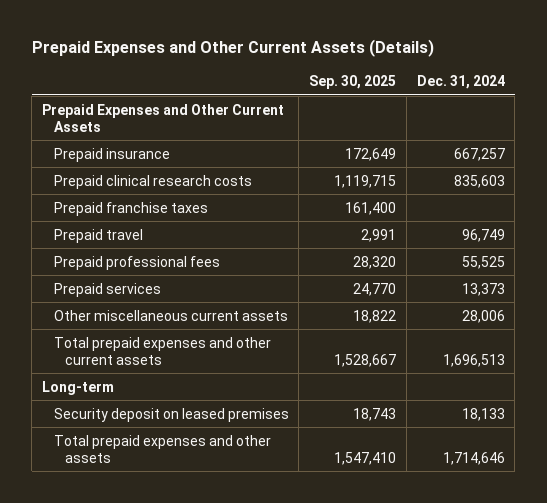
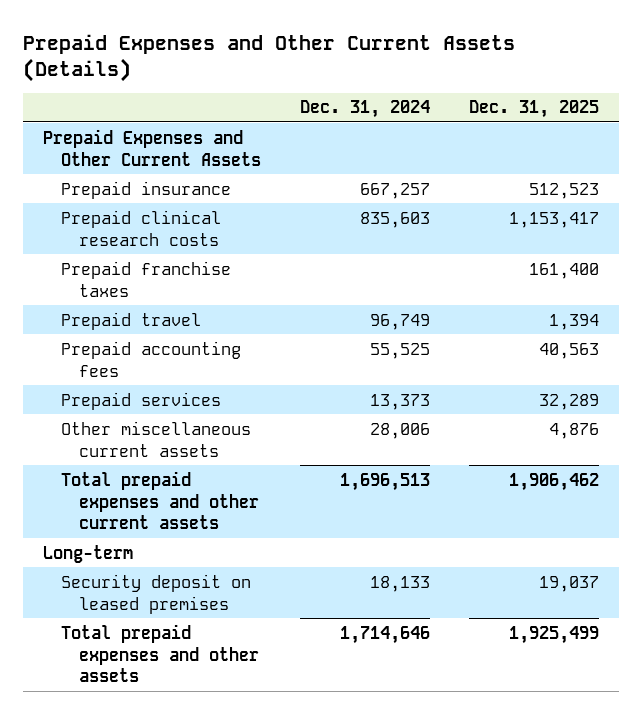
- | Sep. 30, 2025 | Dec. 31, 2024
+ | Dec. 31, 2024 | Dec. 31, 2025
- Prepaid professional fees | 28,320 | 55,525
+ Prepaid accounting fees | 55,525 | 40,563

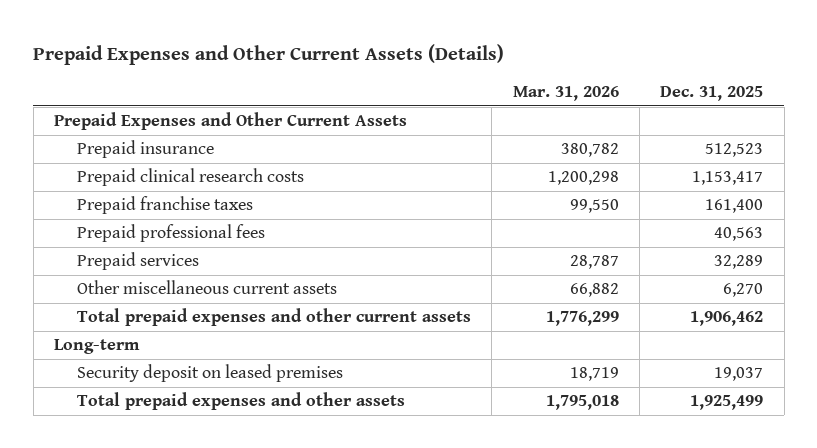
- | Dec. 31, 2024 | Dec. 31, 2025
+ | Mar. 31, 2026 | Dec. 31, 2025
- Prepaid travel | 96,749 | 1,394
- Prepaid accounting fees | 55,525 | 40,563
+ Prepaid professional fees | | 40,563
- Other miscellaneous current assets | 28,006 | 4,876
+ Other miscellaneous current assets | 66,882 | 6,270

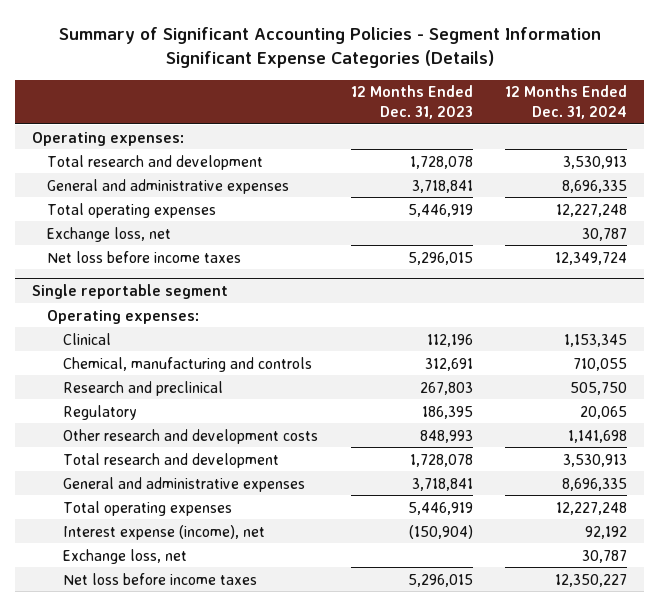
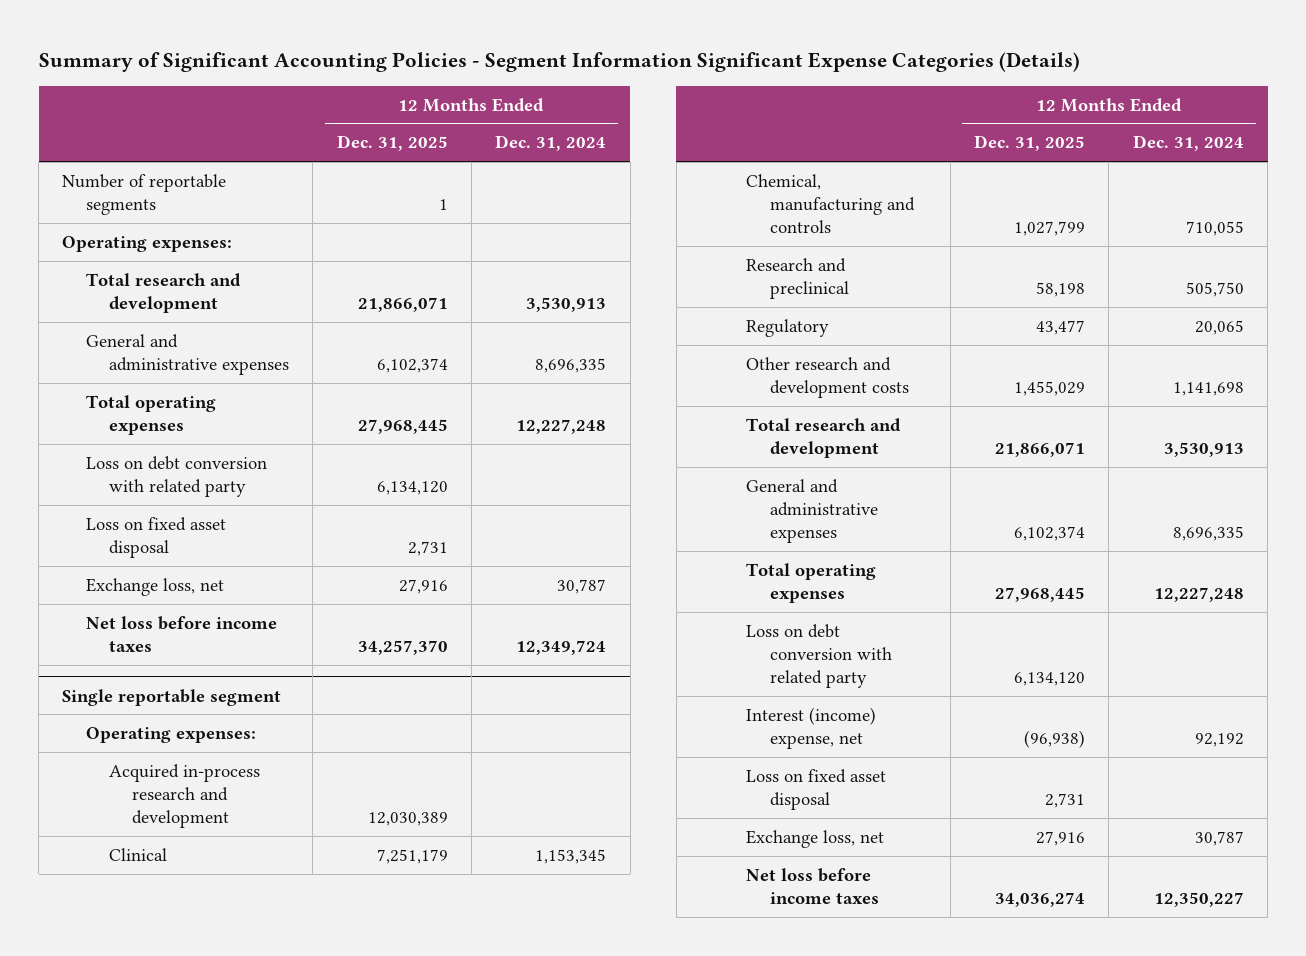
- | 12 Months Ended Dec. 31, 2023 | 12 Months Ended Dec. 31, 2024
+ | 12 Months Ended Dec. 31, 2025 | 12 Months Ended Dec. 31, 2024
+ Number of reportable segments | 1 |
+ Loss on debt conversion with related party | 6,134,120 |
+ Loss on fixed asset disposal | 2,731 |
@ Single reportable segment
+ Acquired in-process research and development | 12,030,389 |
- Interest expense (income), net | (150,904) | 92,192
+ Loss on debt conversion with related party | 6,134,120 |
+ Interest (income) expense, net | (96,938) | 92,192
+ Loss on fixed asset disposal | 2,731 |

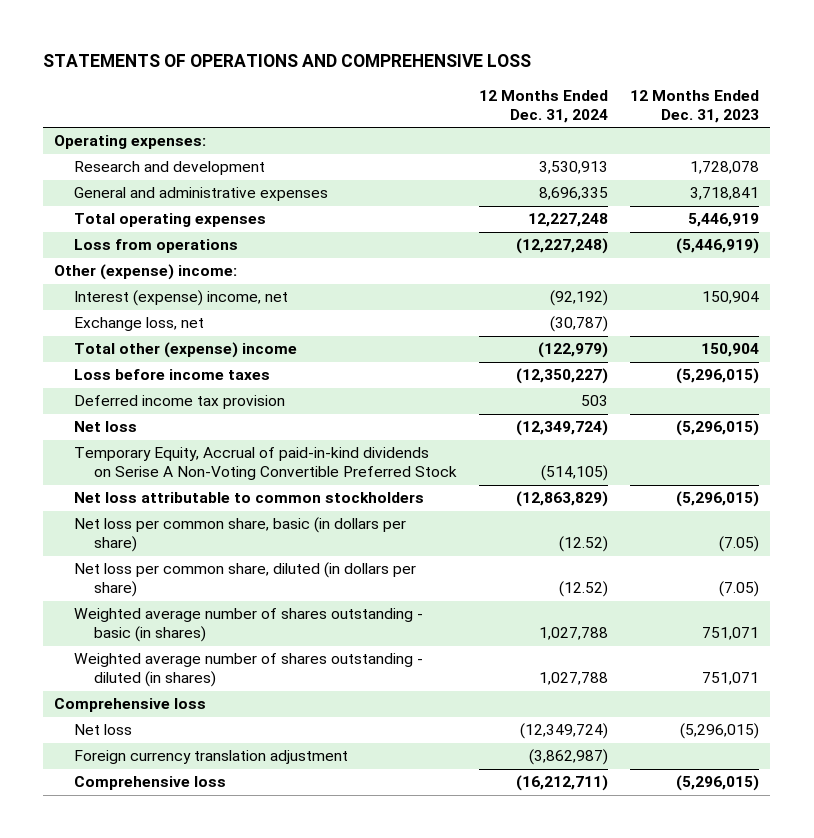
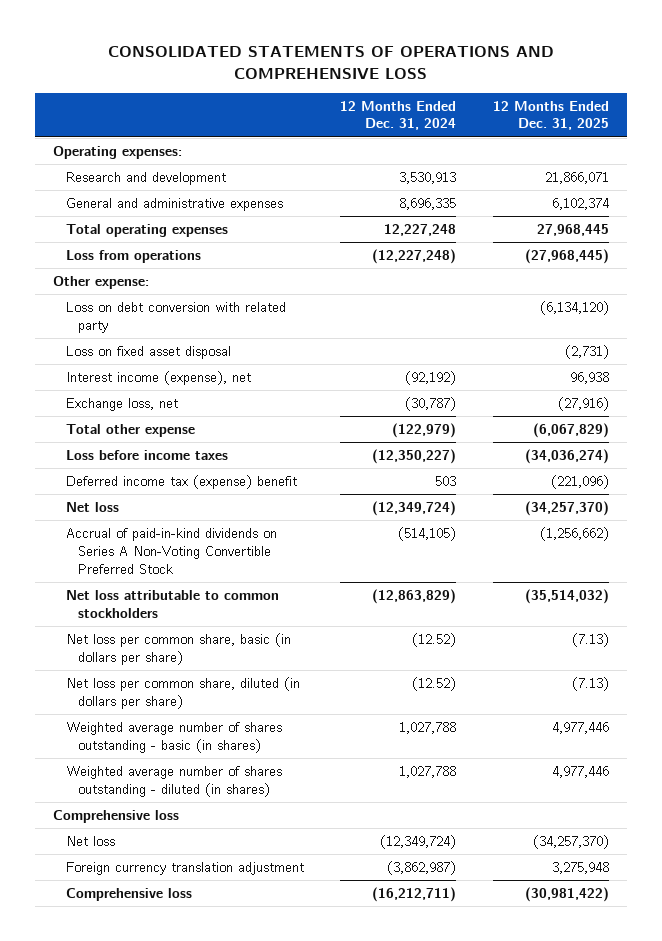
- STATEMENTS OF OPERATIONS AND COMPREHENSIVE LOSS
+ CONSOLIDATED STATEMENTS OF OPERATIONS AND COMPREHENSIVE LOSS
- | 12 Months Ended Dec. 31, 2024 | 12 Months Ended Dec. 31, 2023
+ | 12 Months Ended Dec. 31, 2024 | 12 Months Ended Dec. 31, 2025
- Other (expense) income:
- Interest (expense) income, net | (92,192) | 150,904
+ Other expense:
+ Loss on debt conversion with related party | | (6,134,120)
+ Loss on fixed asset disposal | | (2,731)
+ Interest income (expense), net | (92,192) | 96,938
- Total other (expense) income | (122,979) | 150,904
+ Total other expense | (122,979) | (6,067,829)
- Deferred income tax provision | 503 |
+ Deferred income tax (expense) benefit | 503 | (221,096)
- Temporary Equity, Accrual of paid-in-kind dividends on Serise A Non-Voting Convertible Preferred Stock | (514,105) |
+ Accrual of paid-in-kind dividends on Series A Non-Voting Convertible Preferred Stock | (514,105) | (1,256,662)

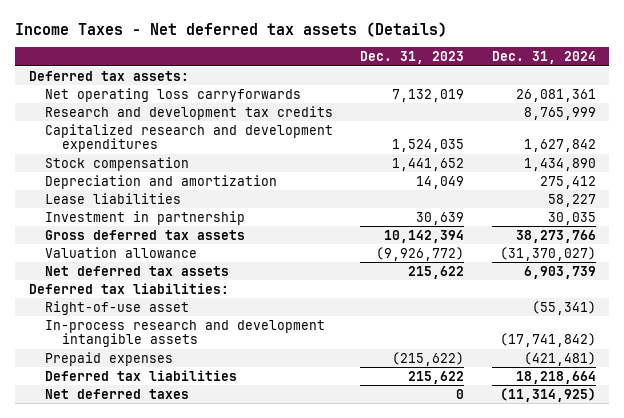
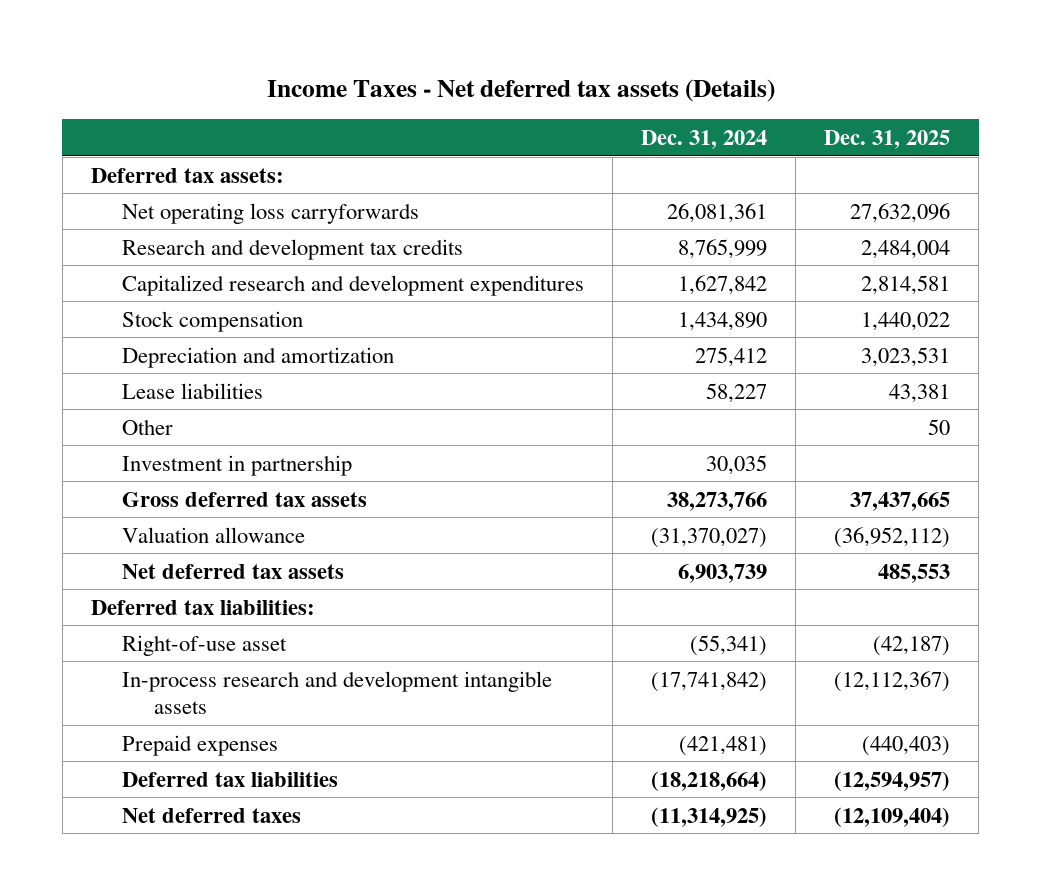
- | Dec. 31, 2023 | Dec. 31, 2024
+ | Dec. 31, 2024 | Dec. 31, 2025
+ Other | | 50
- Deferred tax liabilities | 215,622 | 18,218,664
+ Deferred tax liabilities | (18,218,664) | (12,594,957)

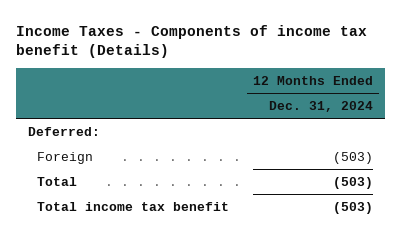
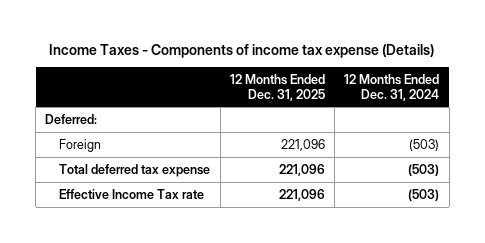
- Income Taxes - Components of income tax benefit (Details)
+ Income Taxes - Components of income tax expense (Details)
- | 12 Months Ended Dec. 31, 2024
+ | 12 Months Ended Dec. 31, 2025 | 12 Months Ended Dec. 31, 2024
- Total | (503)
- Total income tax benefit | (503)
+ Total deferred tax expense | 221,096 | (503)
+ Effective Income Tax rate | 221,096 | (503)

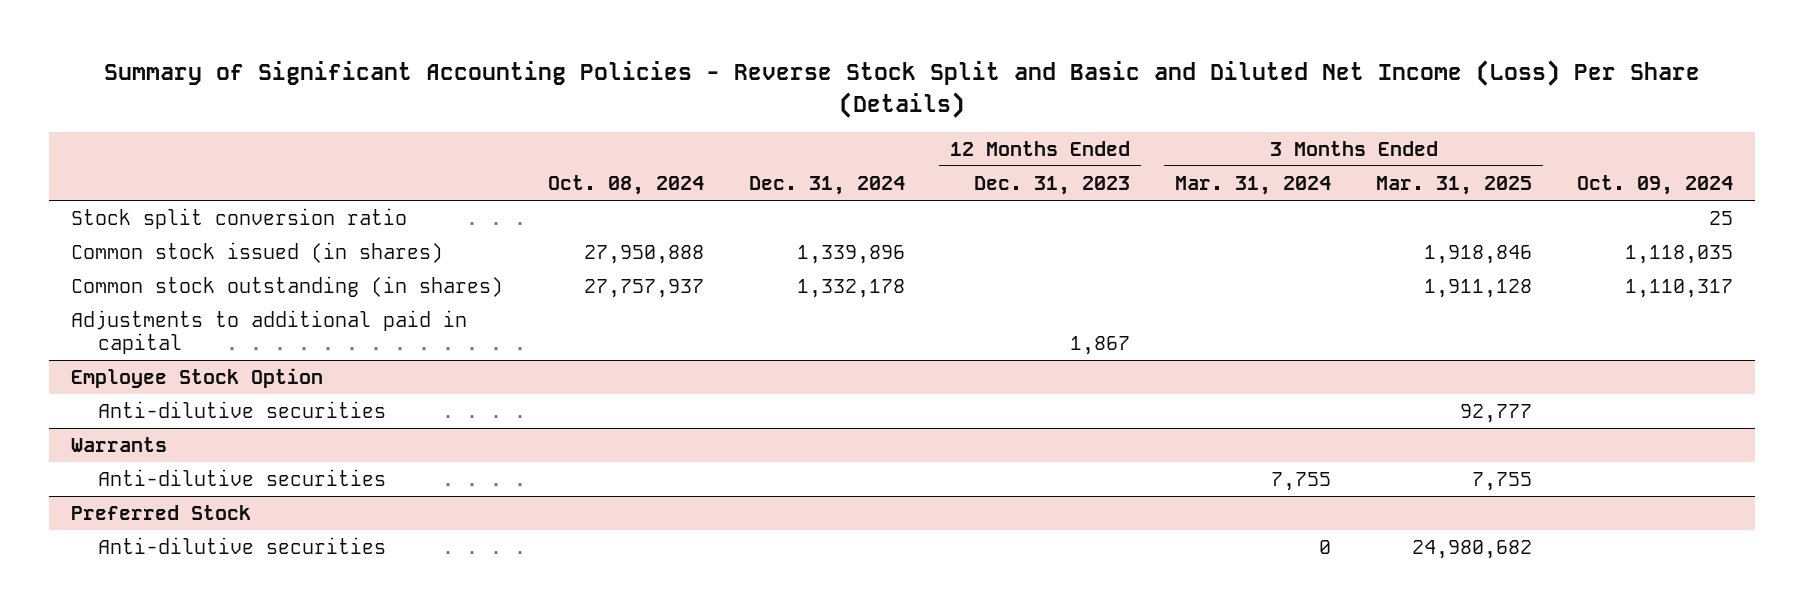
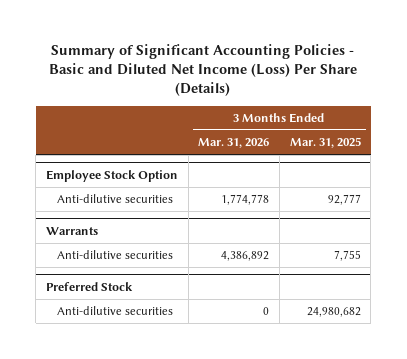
- Summary of Significant Accounting Policies - Reverse Stock Split and Basic and Diluted Net Income (Loss) Per Share (Details)
+ Summary of Significant Accounting Policies - Basic and Diluted Net Income (Loss) Per Share (Details)
- | Oct. 08, 2024 | Dec. 31, 2024 | 12 Months Ended Dec. 31, 2023 | 3 Months Ended Mar. 31, 2024 | 3 Months Ended Mar. 31, 2025 | Oct. 09, 2024
+ | 3 Months Ended Mar. 31, 2026 | 3 Months Ended Mar. 31, 2025
- Stock split conversion ratio | | | | | | 25
- Common stock issued (in shares) | 27,950,888 | 1,339,896 | | | 1,918,846 | 1,118,035
- Common stock outstanding (in shares) | 27,757,937 | 1,332,178 | | | 1,911,128 | 1,110,317
- Adjustments to additional paid in capital | | | 1,867 | | |

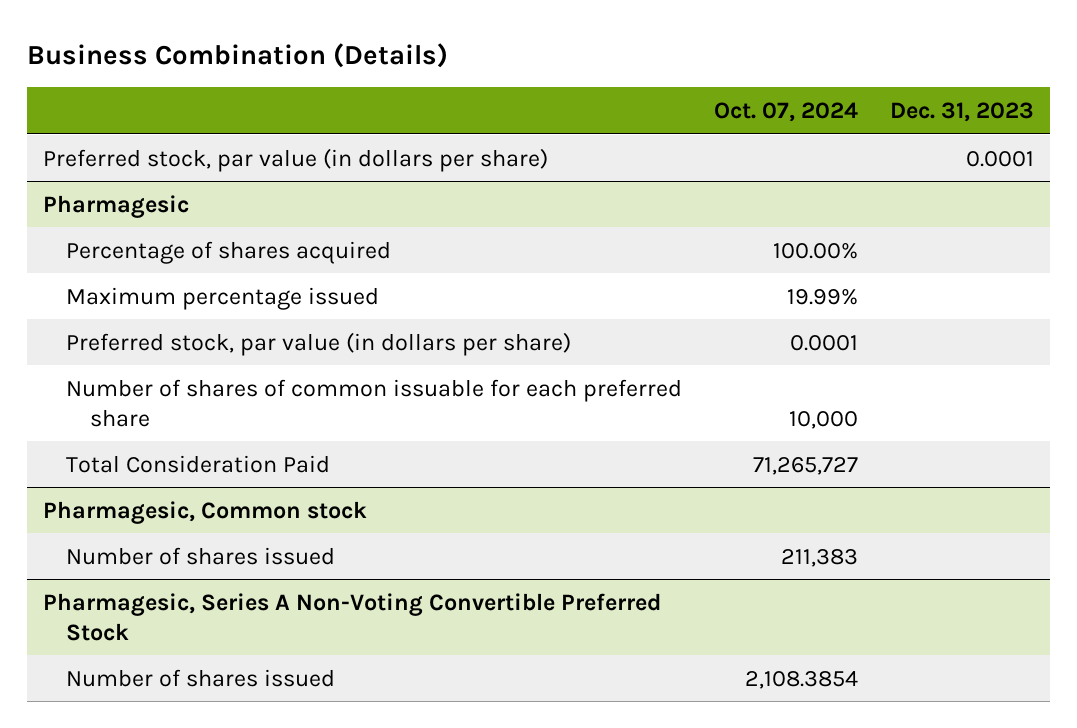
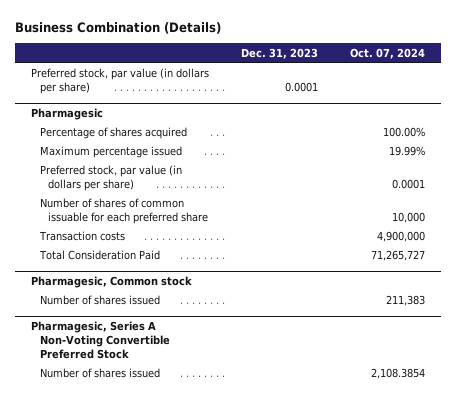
- | Oct. 07, 2024 | Dec. 31, 2023
+ | Dec. 31, 2023 | Oct. 07, 2024
@ Pharmagesic
+ Transaction costs | | 4,900,000

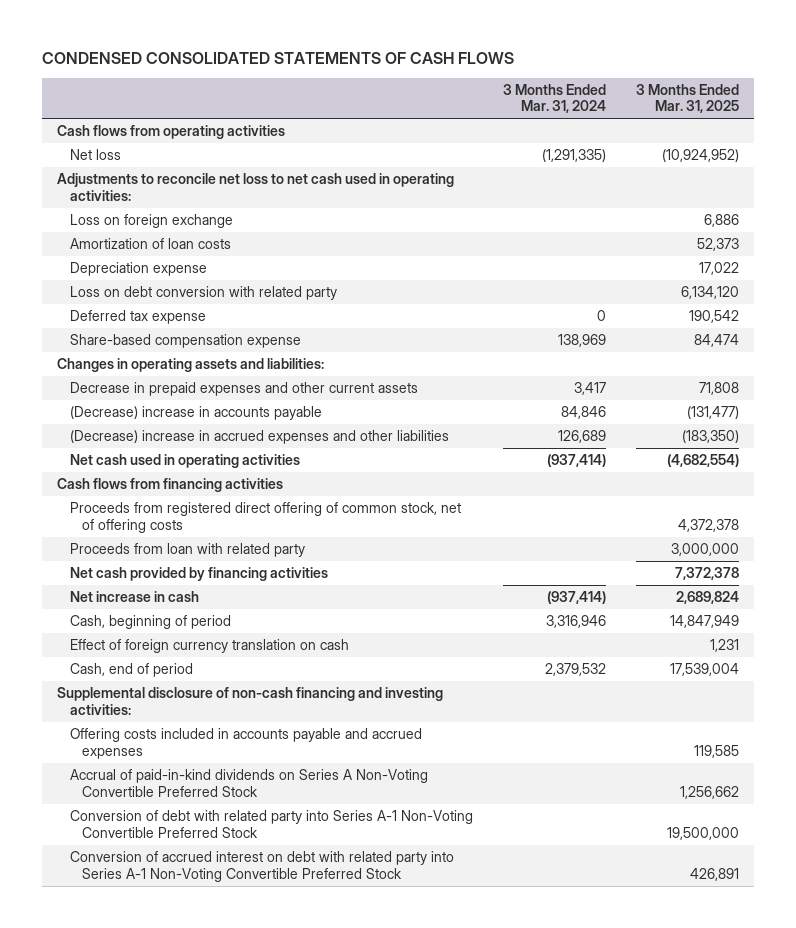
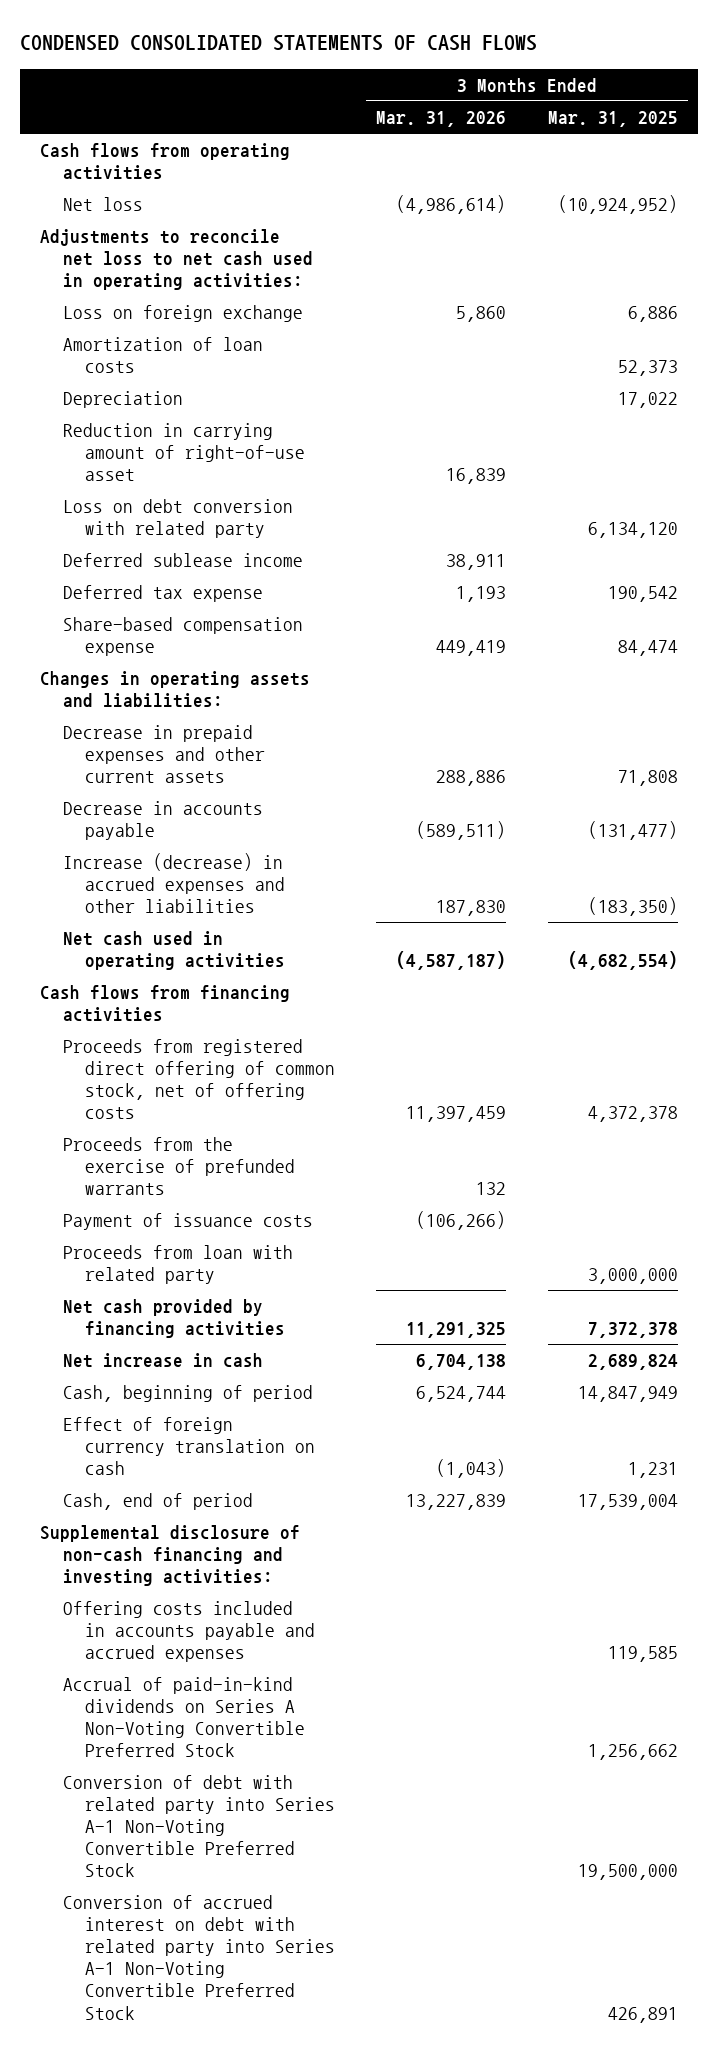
- | 3 Months Ended Mar. 31, 2024 | 3 Months Ended Mar. 31, 2025
+ | 3 Months Ended Mar. 31, 2026 | 3 Months Ended Mar. 31, 2025
- Depreciation expense | | 17,022
+ Depreciation | | 17,022
+ Reduction in carrying amount of right-of-use asset | 16,839 |
+ Deferred sublease income | 38,911 |
- (Decrease) increase in accounts payable | 84,846 | (131,477)
- (Decrease) increase in accrued expenses and other liabilities | 126,689 | (183,350)
+ Decrease in accounts payable | (589,511) | (131,477)
+ Increase (decrease) in accrued expenses and other liabilities | 187,830 | (183,350)
+ Proceeds from the exercise of prefunded warrants | 132 |
+ Payment of issuance costs | (106,266) |

